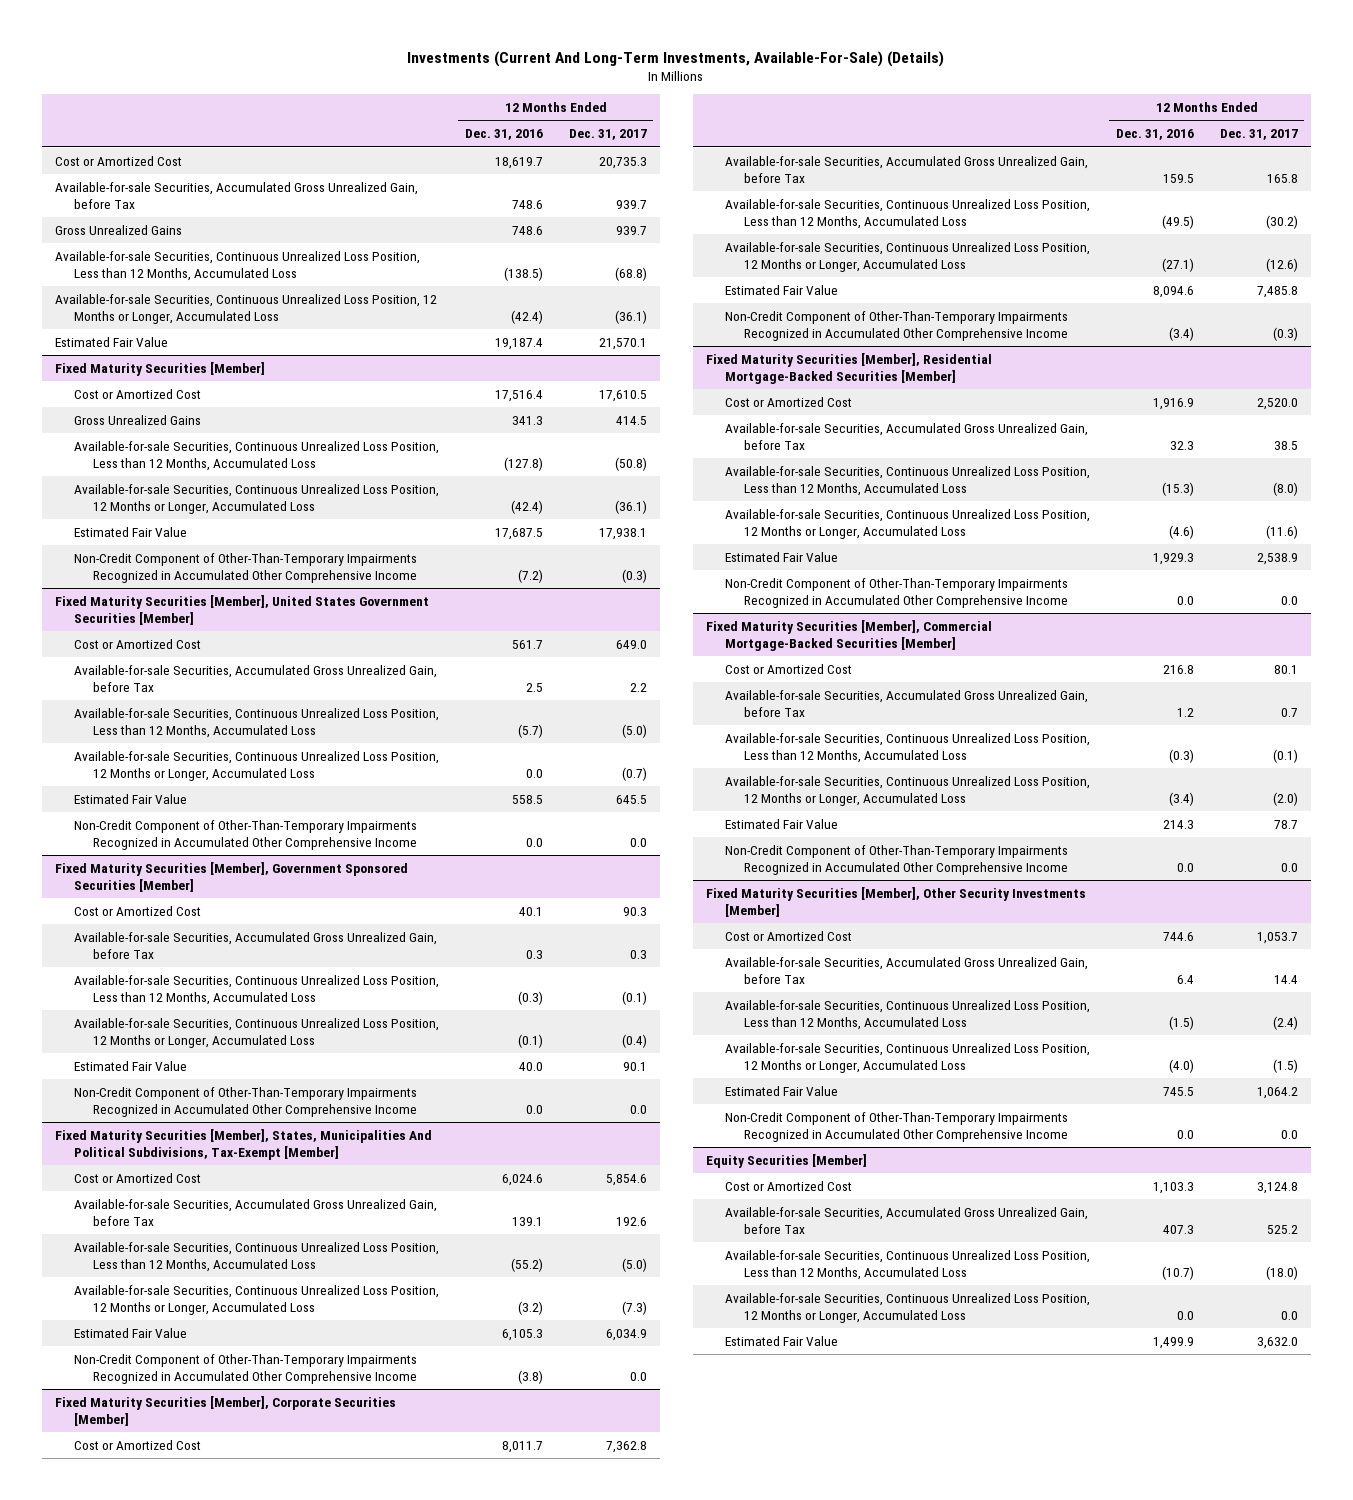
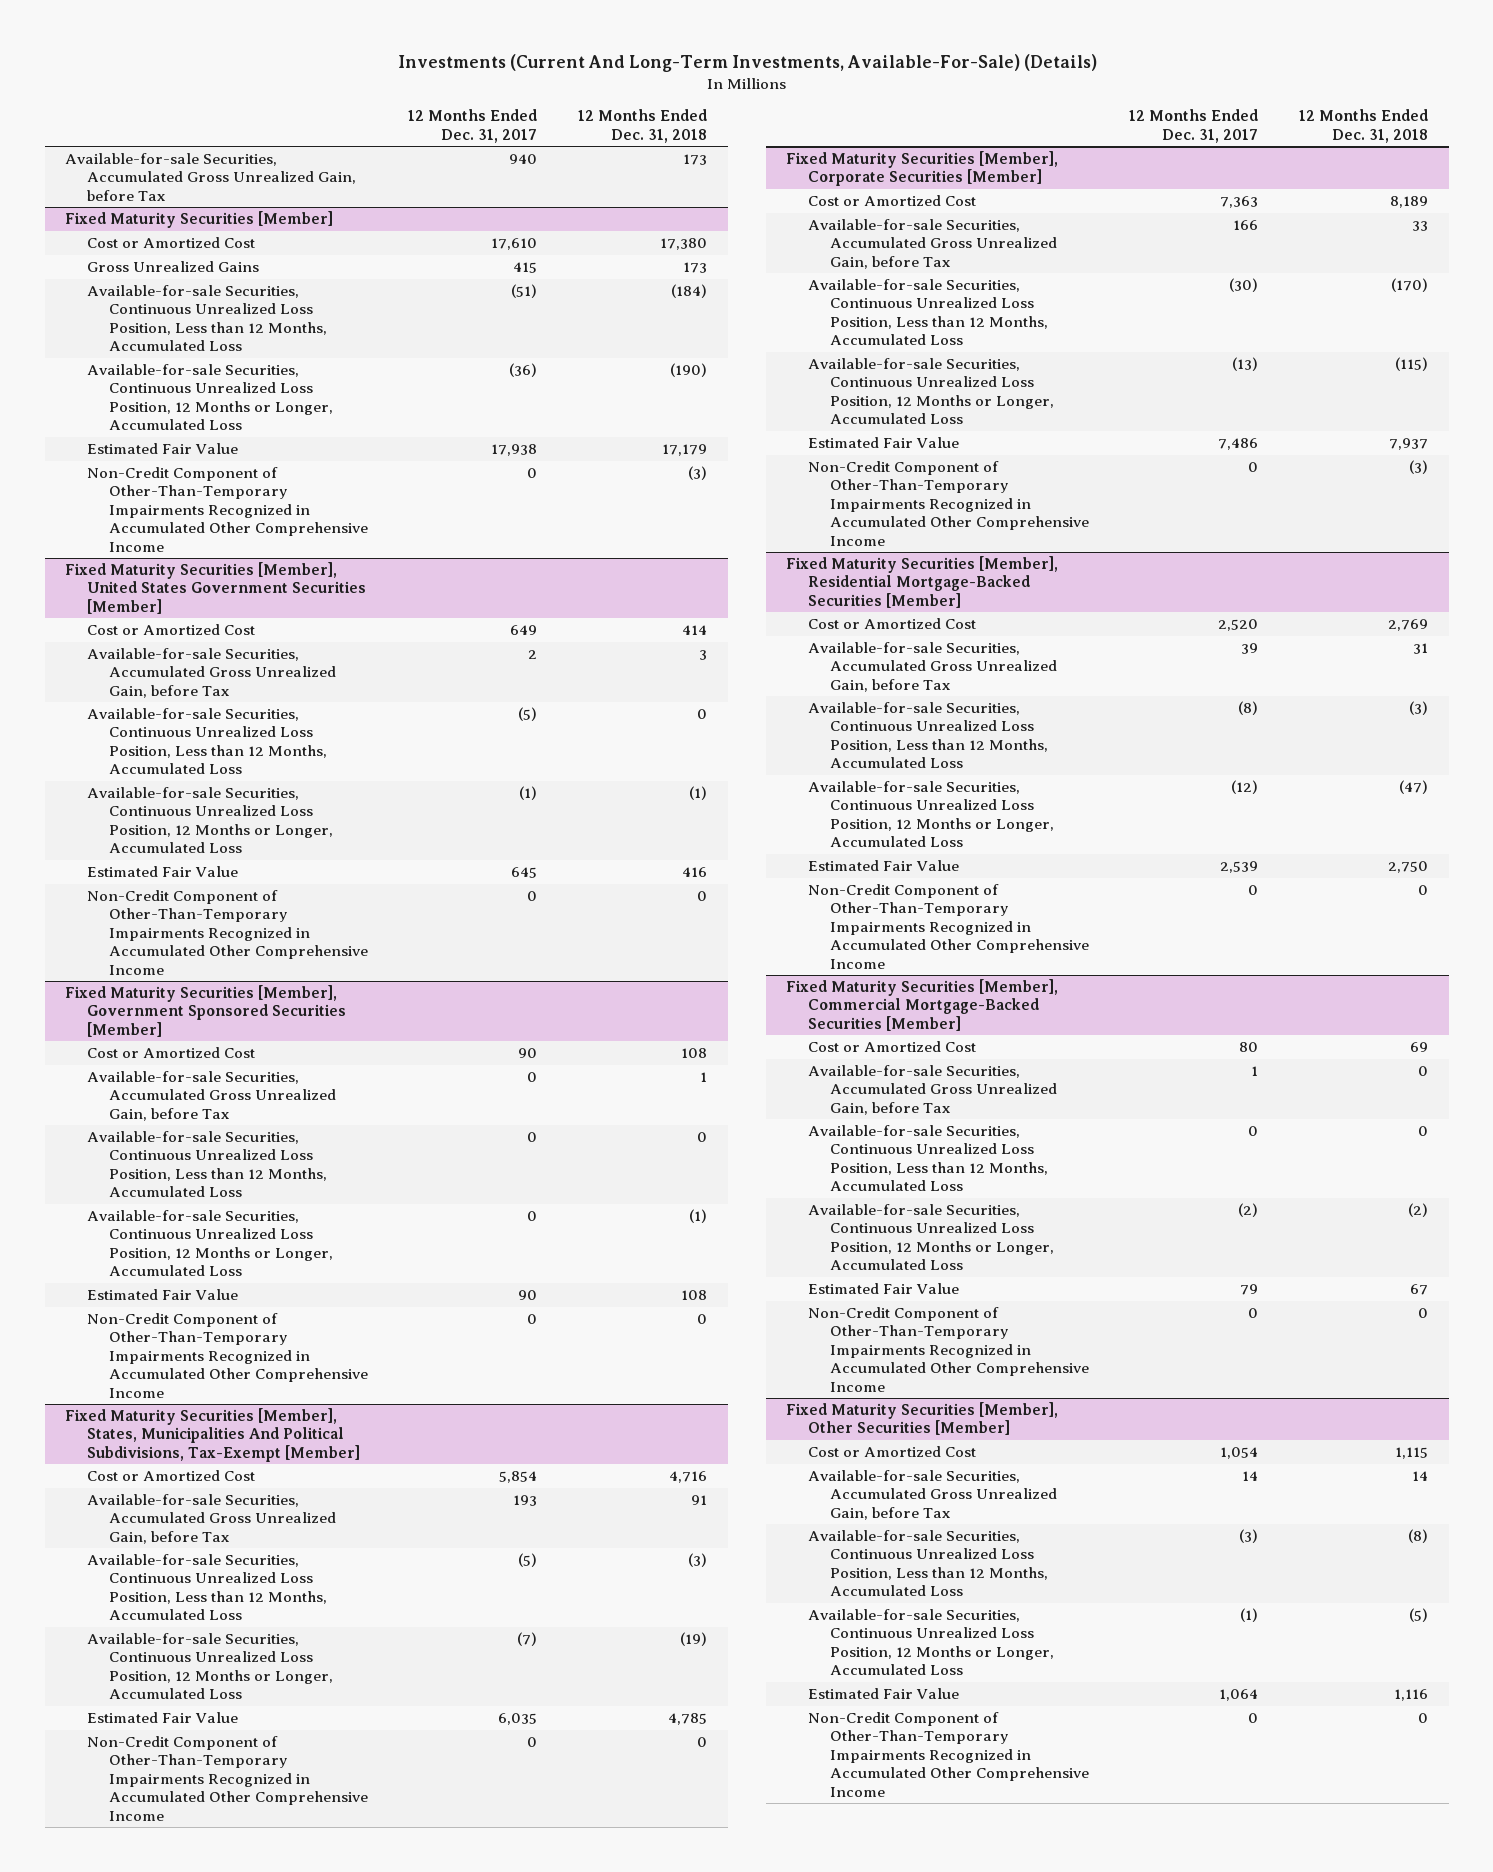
- | 12 Months Ended Dec. 31, 2016 | 12 Months Ended Dec. 31, 2017
+ | 12 Months Ended Dec. 31, 2017 | 12 Months Ended Dec. 31, 2018
- Cost or Amortized Cost | 18,619.7 | 20,735.3
- Available-for-sale Securities, Accumulated Gross Unrealized Gain, before Tax | 748.6 | 939.7
- Gross Unrealized Gains | 748.6 | 939.7
- Available-for-sale Securities, Continuous Unrealized Loss Position, Less than 12 Months, Accumulated Loss | (138.5) | (68.8)
- Available-for-sale Securities, Continuous Unrealized Loss Position, 12 Months or Longer, Accumulated Loss | (42.4) | (36.1)
- Estimated Fair Value | 19,187.4 | 21,570.1
+ Available-for-sale Securities, Accumulated Gross Unrealized Gain, before Tax | 940 | 173
@ Fixed Maturity Securities [Member]
- Cost or Amortized Cost | 17,516.4 | 17,610.5
- Gross Unrealized Gains | 341.3 | 414.5
- Available-for-sale Securities, Continuous Unrealized Loss Position, Less than 12 Months, Accumulated Loss | (127.8) | (50.8)
- Available-for-sale Securities, Continuous Unrealized Loss Position, 12 Months or Longer, Accumulated Loss | (42.4) | (36.1)
- Estimated Fair Value | 17,687.5 | 17,938.1
- Non-Credit Component of Other-Than-Temporary Impairments Recognized in Accumulated Other Comprehensive Income | (7.2) | (0.3)
+ Cost or Amortized Cost | 17,610 | 17,380
+ Gross Unrealized Gains | 415 | 173
+ Available-for-sale Securities, Continuous Unrealized Loss Position, Less than 12 Months, Accumulated Loss | (51) | (184)
+ Available-for-sale Securities, Continuous Unrealized Loss Position, 12 Months or Longer, Accumulated Loss | (36) | (190)
+ Estimated Fair Value | 17,938 | 17,179
+ Non-Credit Component of Other-Than-Temporary Impairments Recognized in Accumulated Other Comprehensive Income | 0 | (3)
@ Fixed Maturity Securities [Member], United States Government Securities [Member]
- Cost or Amortized Cost | 561.7 | 649.0
- Available-for-sale Securities, Accumulated Gross Unrealized Gain, before Tax | 2.5 | 2.2
- Available-for-sale Securities, Continuous Unrealized Loss Position, Less than 12 Months, Accumulated Loss | (5.7) | (5.0)
- Available-for-sale Securities, Continuous Unrealized Loss Position, 12 Months or Longer, Accumulated Loss | 0.0 | (0.7)
- Estimated Fair Value | 558.5 | 645.5
- Non-Credit Component of Other-Than-Temporary Impairments Recognized in Accumulated Other Comprehensive Income | 0.0 | 0.0
+ Cost or Amortized Cost | 649 | 414
+ Available-for-sale Securities, Accumulated Gross Unrealized Gain, before Tax | 2 | 3
+ Available-for-sale Securities, Continuous Unrealized Loss Position, Less than 12 Months, Accumulated Loss | (5) | 0
+ Available-for-sale Securities, Continuous Unrealized Loss Position, 12 Months or Longer, Accumulated Loss | (1) | (1)
+ Estimated Fair Value | 645 | 416
+ Non-Credit Component of Other-Than-Temporary Impairments Recognized in Accumulated Other Comprehensive Income | 0 | 0
@ Fixed Maturity Securities [Member], Government Sponsored Securities [Member]
- Cost or Amortized Cost | 40.1 | 90.3
- Available-for-sale Securities, Accumulated Gross Unrealized Gain, before Tax | 0.3 | 0.3
- Available-for-sale Securities, Continuous Unrealized Loss Position, Less than 12 Months, Accumulated Loss | (0.3) | (0.1)
- Available-for-sale Securities, Continuous Unrealized Loss Position, 12 Months or Longer, Accumulated Loss | (0.1) | (0.4)
- Estimated Fair Value | 40.0 | 90.1
- Non-Credit Component of Other-Than-Temporary Impairments Recognized in Accumulated Other Comprehensive Income | 0.0 | 0.0
+ Cost or Amortized Cost | 90 | 108
+ Available-for-sale Securities, Accumulated Gross Unrealized Gain, before Tax | 0 | 1
+ Available-for-sale Securities, Continuous Unrealized Loss Position, Less than 12 Months, Accumulated Loss | 0 | 0
+ Available-for-sale Securities, Continuous Unrealized Loss Position, 12 Months or Longer, Accumulated Loss | 0 | (1)
+ Estimated Fair Value | 90 | 108
+ Non-Credit Component of Other-Than-Temporary Impairments Recognized in Accumulated Other Comprehensive Income | 0 | 0
@ Fixed Maturity Securities [Member], States, Municipalities And Political Subdivisions, Tax-Exempt [Member]
- Cost or Amortized Cost | 6,024.6 | 5,854.6
- Available-for-sale Securities, Accumulated Gross Unrealized Gain, before Tax | 139.1 | 192.6
- Available-for-sale Securities, Continuous Unrealized Loss Position, Less than 12 Months, Accumulated Loss | (55.2) | (5.0)
- Available-for-sale Securities, Continuous Unrealized Loss Position, 12 Months or Longer, Accumulated Loss | (3.2) | (7.3)
- Estimated Fair Value | 6,105.3 | 6,034.9
- Non-Credit Component of Other-Than-Temporary Impairments Recognized in Accumulated Other Comprehensive Income | (3.8) | 0.0
+ Cost or Amortized Cost | 5,854 | 4,716
+ Available-for-sale Securities, Accumulated Gross Unrealized Gain, before Tax | 193 | 91
+ Available-for-sale Securities, Continuous Unrealized Loss Position, Less than 12 Months, Accumulated Loss | (5) | (3)
+ Available-for-sale Securities, Continuous Unrealized Loss Position, 12 Months or Longer, Accumulated Loss | (7) | (19)
+ Estimated Fair Value | 6,035 | 4,785
+ Non-Credit Component of Other-Than-Temporary Impairments Recognized in Accumulated Other Comprehensive Income | 0 | 0
@ Fixed Maturity Securities [Member], Corporate Securities [Member]
- Cost or Amortized Cost | 8,011.7 | 7,362.8
- Available-for-sale Securities, Accumulated Gross Unrealized Gain, before Tax | 159.5 | 165.8
- Available-for-sale Securities, Continuous Unrealized Loss Position, Less than 12 Months, Accumulated Loss | (49.5) | (30.2)
- Available-for-sale Securities, Continuous Unrealized Loss Position, 12 Months or Longer, Accumulated Loss | (27.1) | (12.6)
- Estimated Fair Value | 8,094.6 | 7,485.8
- Non-Credit Component of Other-Than-Temporary Impairments Recognized in Accumulated Other Comprehensive Income | (3.4) | (0.3)
+ Cost or Amortized Cost | 7,363 | 8,189
+ Available-for-sale Securities, Accumulated Gross Unrealized Gain, before Tax | 166 | 33
+ Available-for-sale Securities, Continuous Unrealized Loss Position, Less than 12 Months, Accumulated Loss | (30) | (170)
+ Available-for-sale Securities, Continuous Unrealized Loss Position, 12 Months or Longer, Accumulated Loss | (13) | (115)
+ Estimated Fair Value | 7,486 | 7,937
+ Non-Credit Component of Other-Than-Temporary Impairments Recognized in Accumulated Other Comprehensive Income | 0 | (3)
@ Fixed Maturity Securities [Member], Residential Mortgage-Backed Securities [Member]
- Cost or Amortized Cost | 1,916.9 | 2,520.0
- Available-for-sale Securities, Accumulated Gross Unrealized Gain, before Tax | 32.3 | 38.5
- Available-for-sale Securities, Continuous Unrealized Loss Position, Less than 12 Months, Accumulated Loss | (15.3) | (8.0)
- Available-for-sale Securities, Continuous Unrealized Loss Position, 12 Months or Longer, Accumulated Loss | (4.6) | (11.6)
- Estimated Fair Value | 1,929.3 | 2,538.9
- Non-Credit Component of Other-Than-Temporary Impairments Recognized in Accumulated Other Comprehensive Income | 0.0 | 0.0
+ Cost or Amortized Cost | 2,520 | 2,769
+ Available-for-sale Securities, Accumulated Gross Unrealized Gain, before Tax | 39 | 31
+ Available-for-sale Securities, Continuous Unrealized Loss Position, Less than 12 Months, Accumulated Loss | (8) | (3)
+ Available-for-sale Securities, Continuous Unrealized Loss Position, 12 Months or Longer, Accumulated Loss | (12) | (47)
+ Estimated Fair Value | 2,539 | 2,750
+ Non-Credit Component of Other-Than-Temporary Impairments Recognized in Accumulated Other Comprehensive Income | 0 | 0
@ Fixed Maturity Securities [Member], Commercial Mortgage-Backed Securities [Member]
- Cost or Amortized Cost | 216.8 | 80.1
- Available-for-sale Securities, Accumulated Gross Unrealized Gain, before Tax | 1.2 | 0.7
- Available-for-sale Securities, Continuous Unrealized Loss Position, Less than 12 Months, Accumulated Loss | (0.3) | (0.1)
- Available-for-sale Securities, Continuous Unrealized Loss Position, 12 Months or Longer, Accumulated Loss | (3.4) | (2.0)
- Estimated Fair Value | 214.3 | 78.7
- Non-Credit Component of Other-Than-Temporary Impairments Recognized in Accumulated Other Comprehensive Income | 0.0 | 0.0
- Fixed Maturity Securities [Member], Other Security Investments [Member]
- Cost or Amortized Cost | 744.6 | 1,053.7
- Available-for-sale Securities, Accumulated Gross Unrealized Gain, before Tax | 6.4 | 14.4
- Available-for-sale Securities, Continuous Unrealized Loss Position, Less than 12 Months, Accumulated Loss | (1.5) | (2.4)
- Available-for-sale Securities, Continuous Unrealized Loss Position, 12 Months or Longer, Accumulated Loss | (4.0) | (1.5)
- Estimated Fair Value | 745.5 | 1,064.2
- Non-Credit Component of Other-Than-Temporary Impairments Recognized in Accumulated Other Comprehensive Income | 0.0 | 0.0
- Equity Securities [Member]
- Cost or Amortized Cost | 1,103.3 | 3,124.8
- Available-for-sale Securities, Accumulated Gross Unrealized Gain, before Tax | 407.3 | 525.2
- Available-for-sale Securities, Continuous Unrealized Loss Position, Less than 12 Months, Accumulated Loss | (10.7) | (18.0)
- Available-for-sale Securities, Continuous Unrealized Loss Position, 12 Months or Longer, Accumulated Loss | 0.0 | 0.0
- Estimated Fair Value | 1,499.9 | 3,632.0
@ Fixed Maturity Securities [Member], Commercial Mortgage-Backed Securities [Member]
+ Cost or Amortized Cost | 80 | 69
+ Available-for-sale Securities, Accumulated Gross Unrealized Gain, before Tax | 1 | 0
+ Available-for-sale Securities, Continuous Unrealized Loss Position, Less than 12 Months, Accumulated Loss | 0 | 0
+ Available-for-sale Securities, Continuous Unrealized Loss Position, 12 Months or Longer, Accumulated Loss | (2) | (2)
+ Estimated Fair Value | 79 | 67
+ Non-Credit Component of Other-Than-Temporary Impairments Recognized in Accumulated Other Comprehensive Income | 0 | 0
+ Fixed Maturity Securities [Member], Other Securities [Member]
+ Cost or Amortized Cost | 1,054 | 1,115
+ Available-for-sale Securities, Accumulated Gross Unrealized Gain, before Tax | 14 | 14
+ Available-for-sale Securities, Continuous Unrealized Loss Position, Less than 12 Months, Accumulated Loss | (3) | (8)
+ Available-for-sale Securities, Continuous Unrealized Loss Position, 12 Months or Longer, Accumulated Loss | (1) | (5)
+ Estimated Fair Value | 1,064 | 1,116
+ Non-Credit Component of Other-Than-Temporary Impairments Recognized in Accumulated Other Comprehensive Income | 0 | 0

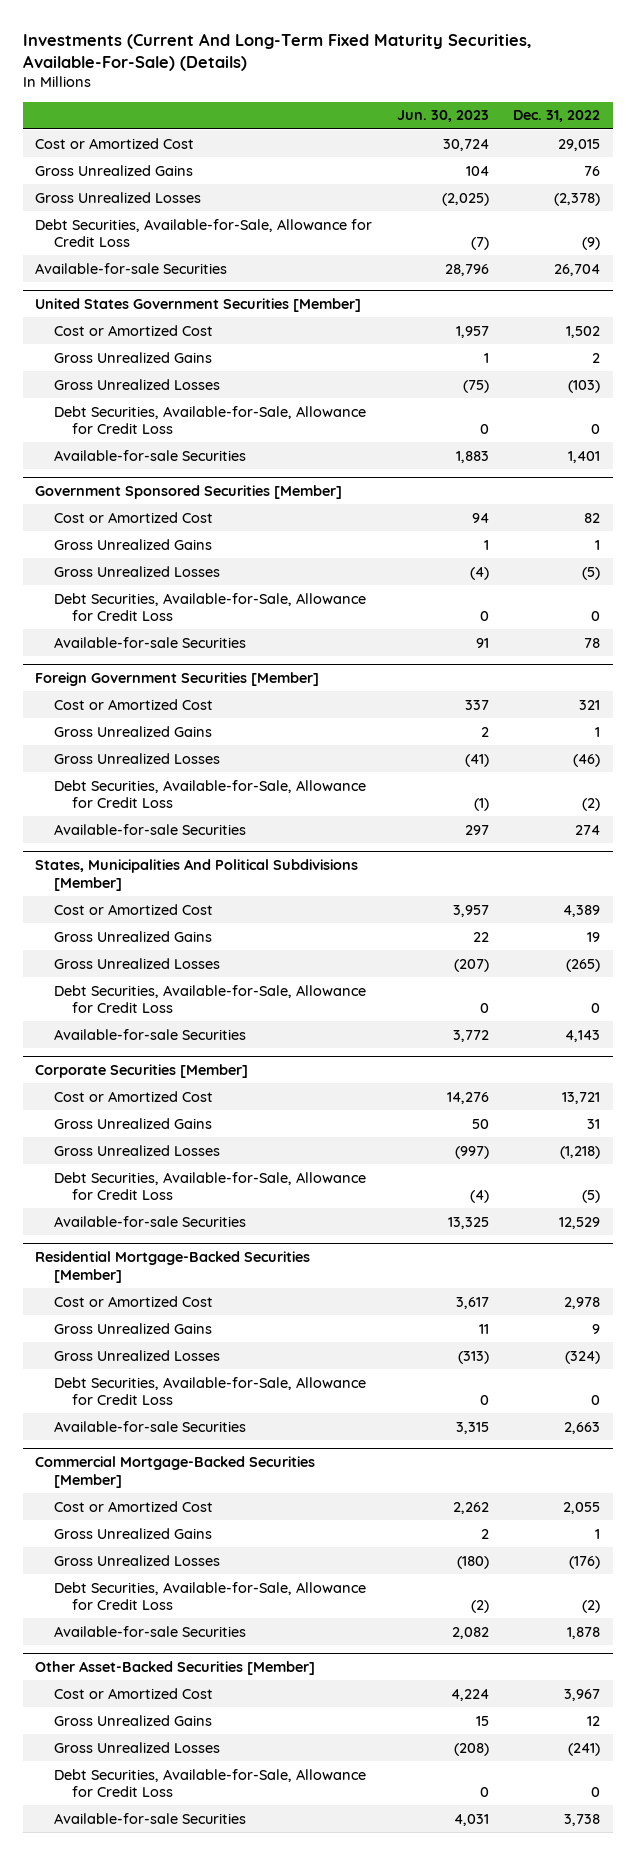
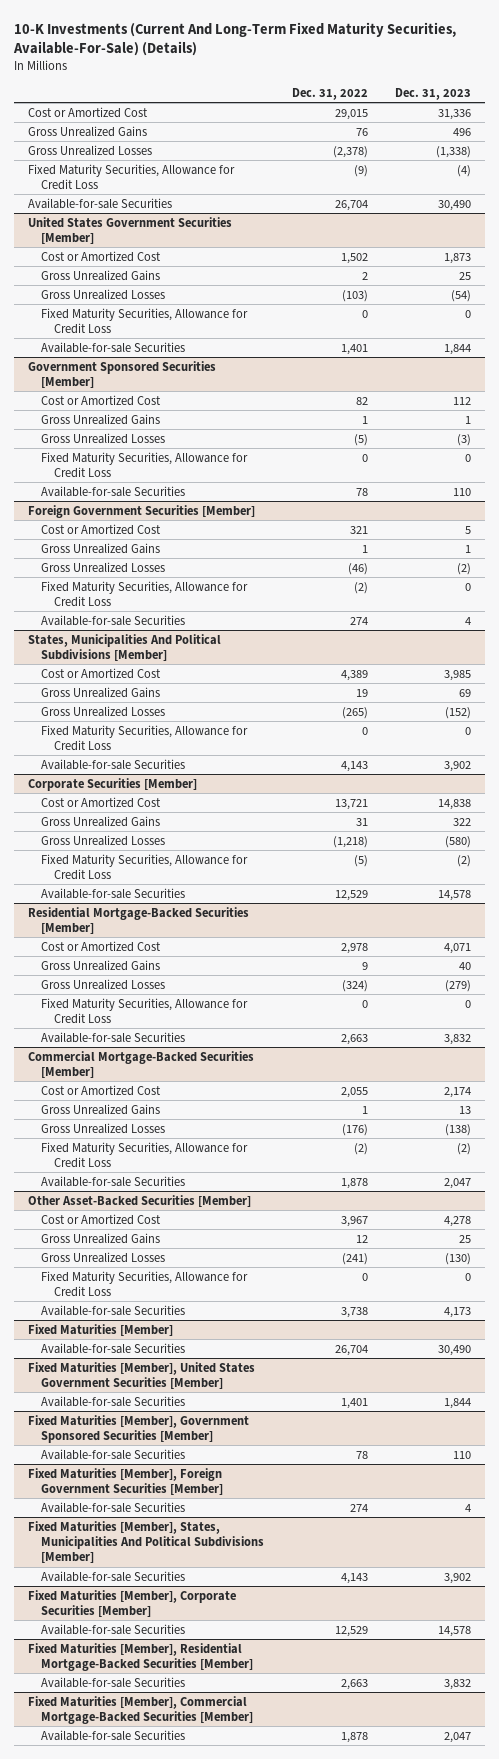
- Investments (Current And Long-Term Fixed Maturity Securities, Available-For-Sale) (Details)
+ 10-K Investments (Current And Long-Term Fixed Maturity Securities, Available-For-Sale) (Details)
- | Jun. 30, 2023 | Dec. 31, 2022
+ | Dec. 31, 2022 | Dec. 31, 2023
- Debt Securities, Available-for-Sale, Allowance for Credit Loss | (7) | (9)
+ Fixed Maturity Securities, Allowance for Credit Loss | (9) | (4)
@ United States Government Securities [Member]
- Debt Securities, Available-for-Sale, Allowance for Credit Loss | 0 | 0
+ Fixed Maturity Securities, Allowance for Credit Loss | 0 | 0
@ Government Sponsored Securities [Member]
- Debt Securities, Available-for-Sale, Allowance for Credit Loss | 0 | 0
+ Fixed Maturity Securities, Allowance for Credit Loss | 0 | 0
@ Foreign Government Securities [Member]
- Debt Securities, Available-for-Sale, Allowance for Credit Loss | (1) | (2)
+ Fixed Maturity Securities, Allowance for Credit Loss | (2) | 0
@ States, Municipalities And Political Subdivisions [Member]
- Debt Securities, Available-for-Sale, Allowance for Credit Loss | 0 | 0
+ Fixed Maturity Securities, Allowance for Credit Loss | 0 | 0
@ Corporate Securities [Member]
- Debt Securities, Available-for-Sale, Allowance for Credit Loss | (4) | (5)
+ Fixed Maturity Securities, Allowance for Credit Loss | (5) | (2)
@ Residential Mortgage-Backed Securities [Member]
- Debt Securities, Available-for-Sale, Allowance for Credit Loss | 0 | 0
+ Fixed Maturity Securities, Allowance for Credit Loss | 0 | 0
@ Commercial Mortgage-Backed Securities [Member]
- Debt Securities, Available-for-Sale, Allowance for Credit Loss | (2) | (2)
+ Fixed Maturity Securities, Allowance for Credit Loss | (2) | (2)
@ Other Asset-Backed Securities [Member]
- Debt Securities, Available-for-Sale, Allowance for Credit Loss | 0 | 0
+ Fixed Maturity Securities, Allowance for Credit Loss | 0 | 0
+ Fixed Maturities [Member]
+ Available-for-sale Securities | 26,704 | 30,490
+ Fixed Maturities [Member], United States Government Securities [Member]
+ Available-for-sale Securities | 1,401 | 1,844
+ Fixed Maturities [Member], Government Sponsored Securities [Member]
+ Available-for-sale Securities | 78 | 110
+ Fixed Maturities [Member], Foreign Government Securities [Member]
+ Available-for-sale Securities | 274 | 4
+ Fixed Maturities [Member], States, Municipalities And Political Subdivisions [Member]
+ Available-for-sale Securities | 4,143 | 3,902
+ Fixed Maturities [Member], Corporate Securities [Member]
+ Available-for-sale Securities | 12,529 | 14,578
+ Fixed Maturities [Member], Residential Mortgage-Backed Securities [Member]
+ Available-for-sale Securities | 2,663 | 3,832
+ Fixed Maturities [Member], Commercial Mortgage-Backed Securities [Member]
+ Available-for-sale Securities | 1,878 | 2,047

